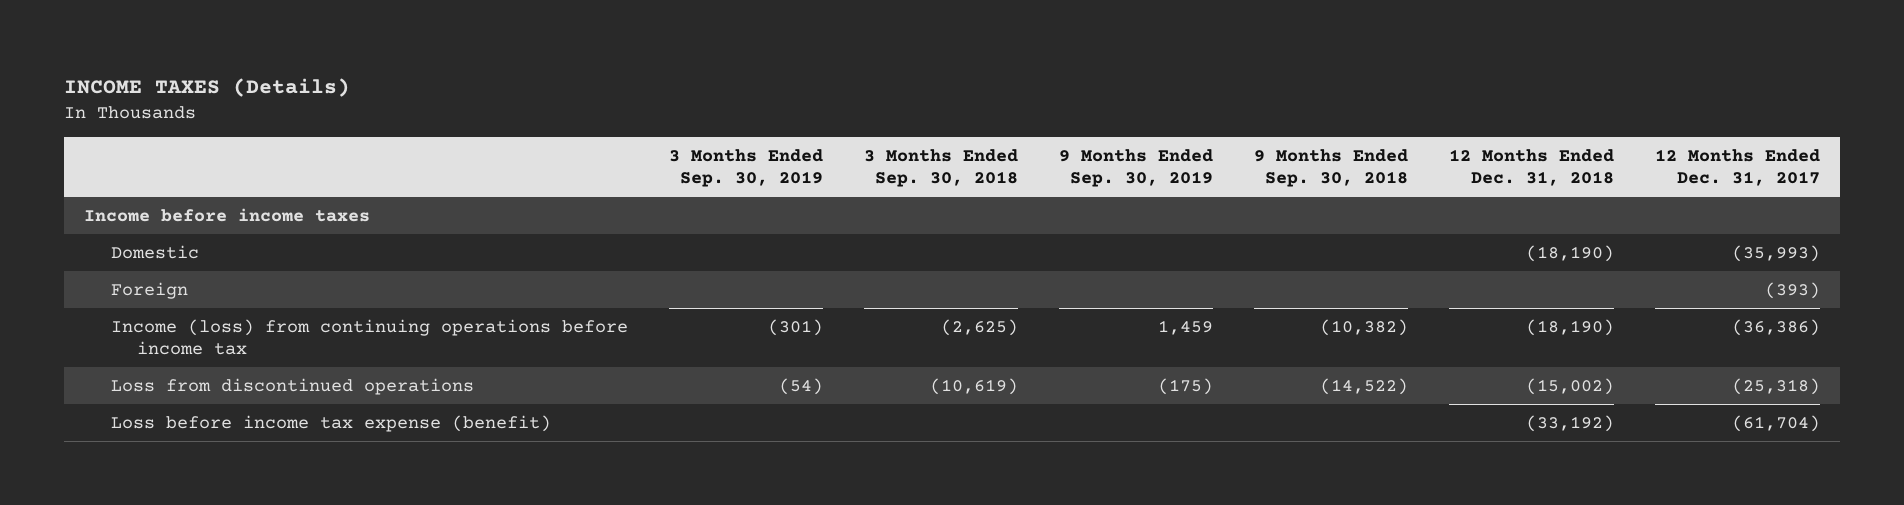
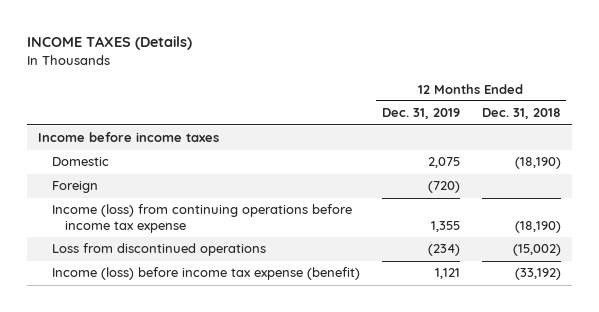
- | 3 Months Ended Sep. 30, 2019 | 3 Months Ended Sep. 30, 2018 | 9 Months Ended Sep. 30, 2019 | 9 Months Ended Sep. 30, 2018 | 12 Months Ended Dec. 31, 2018 | 12 Months Ended Dec. 31, 2017
+ | 12 Months Ended Dec. 31, 2019 | 12 Months Ended Dec. 31, 2018
- Income (loss) from continuing operations before income tax | (301) | (2,625) | 1,459 | (10,382) | (18,190) | (36,386)
+ Income (loss) from continuing operations before income tax expense | 1,355 | (18,190)
- Loss before income tax expense (benefit) | | | | | (33,192) | (61,704)
+ Income (loss) before income tax expense (benefit) | 1,121 | (33,192)

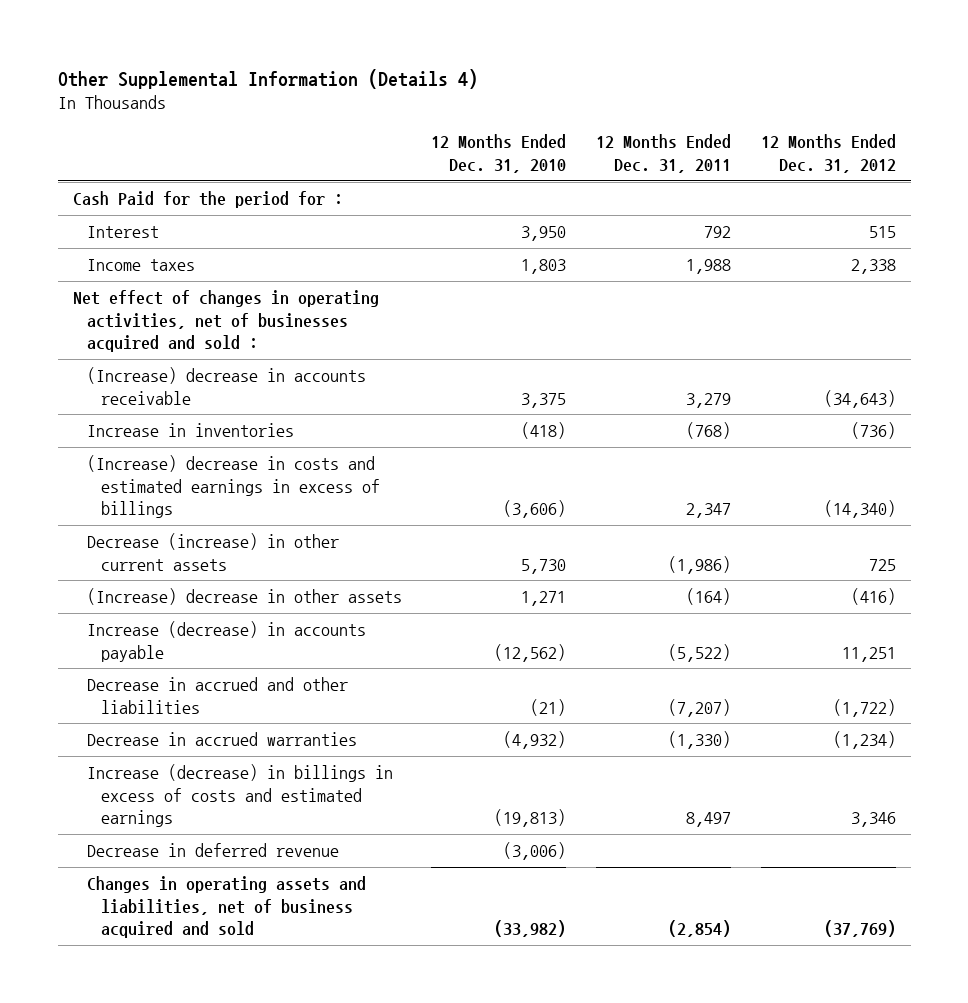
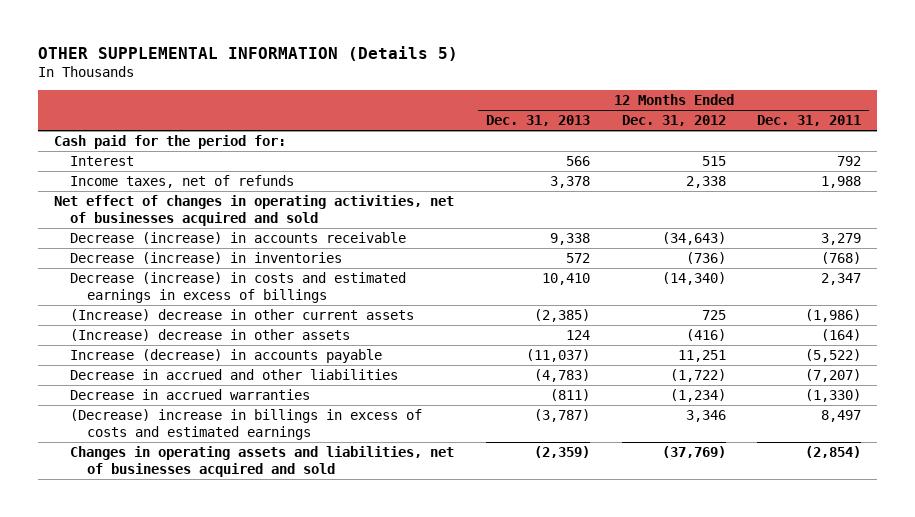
- Other Supplemental Information (Details 4)
+ OTHER SUPPLEMENTAL INFORMATION (Details 5)
- | 12 Months Ended Dec. 31, 2010 | 12 Months Ended Dec. 31, 2011 | 12 Months Ended Dec. 31, 2012
+ | 12 Months Ended Dec. 31, 2013 | 12 Months Ended Dec. 31, 2012 | 12 Months Ended Dec. 31, 2011
- Cash Paid for the period for :
+ Cash paid for the period for:
- Income taxes | 1,803 | 1,988 | 2,338
- Net effect of changes in operating activities, net of businesses acquired and sold :
- (Increase) decrease in accounts receivable | 3,375 | 3,279 | (34,643)
- Increase in inventories | (418) | (768) | (736)
- (Increase) decrease in costs and estimated earnings in excess of billings | (3,606) | 2,347 | (14,340)
- Decrease (increase) in other current assets | 5,730 | (1,986) | 725
+ Income taxes, net of refunds | 3,378 | 2,338 | 1,988
+ Net effect of changes in operating activities, net of businesses acquired and sold
+ Decrease (increase) in accounts receivable | 9,338 | (34,643) | 3,279
+ Decrease (increase) in inventories | 572 | (736) | (768)
+ Decrease (increase) in costs and estimated earnings in excess of billings | 10,410 | (14,340) | 2,347
+ (Increase) decrease in other current assets | (2,385) | 725 | (1,986)
- Increase (decrease) in billings in excess of costs and estimated earnings | (19,813) | 8,497 | 3,346
- Decrease in deferred revenue | (3,006) | |
- Changes in operating assets and liabilities, net of business acquired and sold | (33,982) | (2,854) | (37,769)
+ (Decrease) increase in billings in excess of costs and estimated earnings | (3,787) | 3,346 | 8,497
+ Changes in operating assets and liabilities, net of businesses acquired and sold | (2,359) | (37,769) | (2,854)

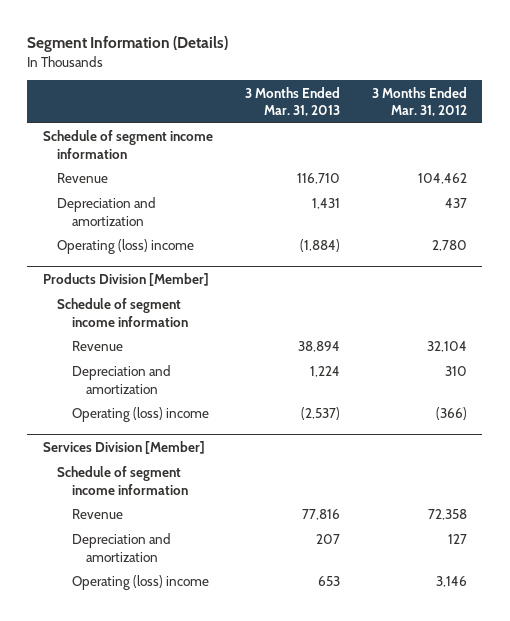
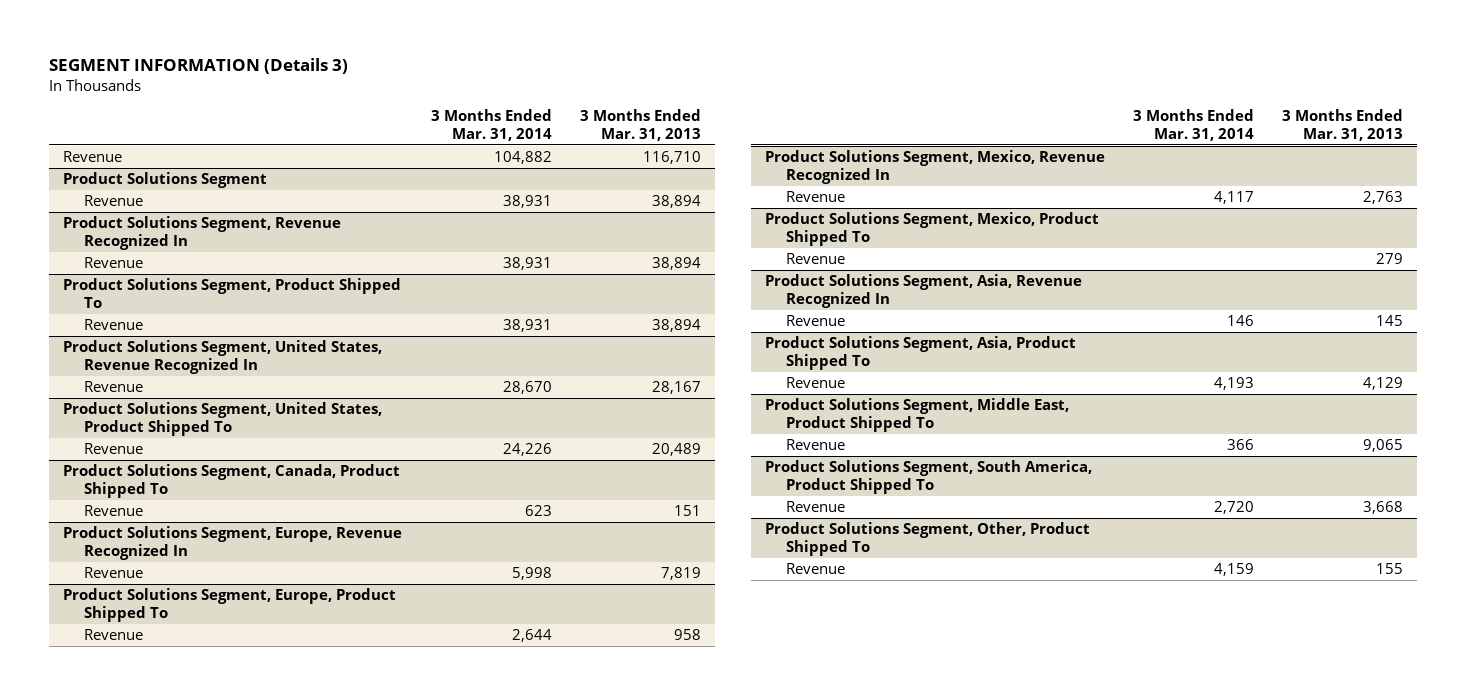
- Segment Information (Details)
+ SEGMENT INFORMATION (Details 3)
- | 3 Months Ended Mar. 31, 2013 | 3 Months Ended Mar. 31, 2012
+ | 3 Months Ended Mar. 31, 2014 | 3 Months Ended Mar. 31, 2013
- Schedule of segment income information
- Depreciation and amortization | 1,431 | 437
- Operating (loss) income | (1,884) | 2,780
- Products Division [Member]
- Schedule of segment income information
+ Product Solutions Segment
- Depreciation and amortization | 1,224 | 310
- Operating (loss) income | (2,537) | (366)
- Services Division [Member]
- Schedule of segment income information
- Revenue | 77,816 | 72,358
- Depreciation and amortization | 207 | 127
- Operating (loss) income | 653 | 3,146
+ Product Solutions Segment, Revenue Recognized In
+ Revenue | 38,931 | 38,894
+ Product Solutions Segment, Product Shipped To
+ Revenue | 38,931 | 38,894
+ Product Solutions Segment, United States, Revenue Recognized In
+ Revenue | 28,670 | 28,167
+ Product Solutions Segment, United States, Product Shipped To
+ Revenue | 24,226 | 20,489
+ Product Solutions Segment, Canada, Product Shipped To
+ Revenue | 623 | 151
+ Product Solutions Segment, Europe, Revenue Recognized In
+ Revenue | 5,998 | 7,819
+ Product Solutions Segment, Europe, Product Shipped To
+ Revenue | 2,644 | 958
+ Product Solutions Segment, Mexico, Revenue Recognized In
+ Revenue | 4,117 | 2,763
+ Product Solutions Segment, Mexico, Product Shipped To
+ Revenue | | 279
+ Product Solutions Segment, Asia, Revenue Recognized In
+ Revenue | 146 | 145
+ Product Solutions Segment, Asia, Product Shipped To
+ Revenue | 4,193 | 4,129
+ Product Solutions Segment, Middle East, Product Shipped To
+ Revenue | 366 | 9,065
+ Product Solutions Segment, South America, Product Shipped To
+ Revenue | 2,720 | 3,668
+ Product Solutions Segment, Other, Product Shipped To
+ Revenue | 4,159 | 155

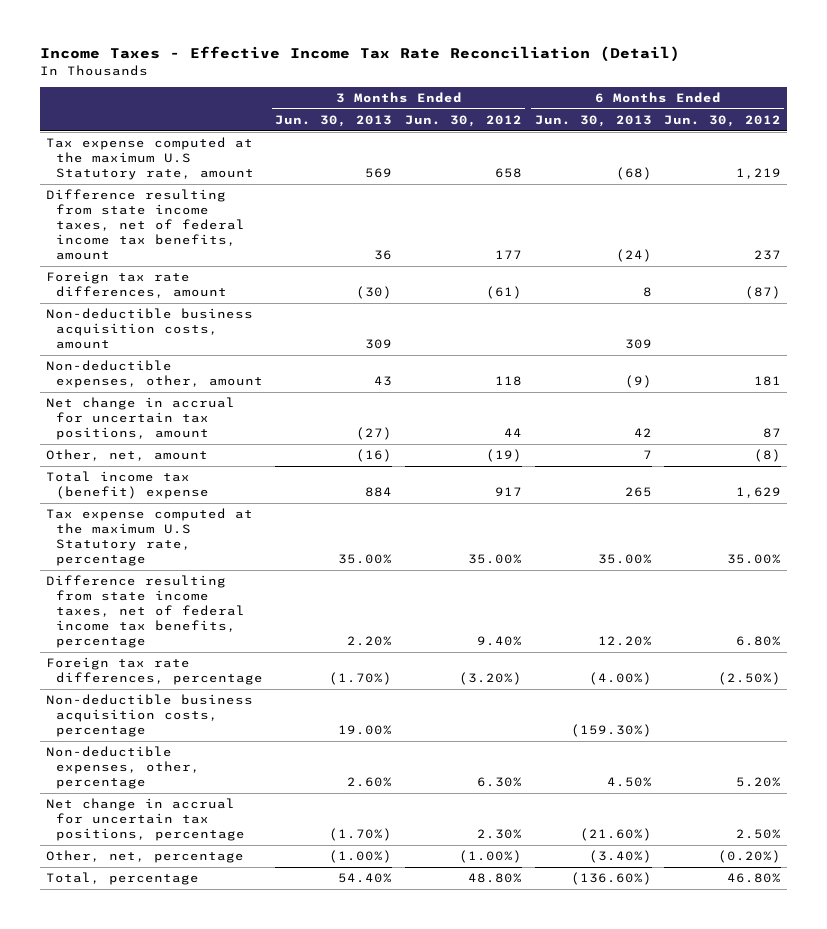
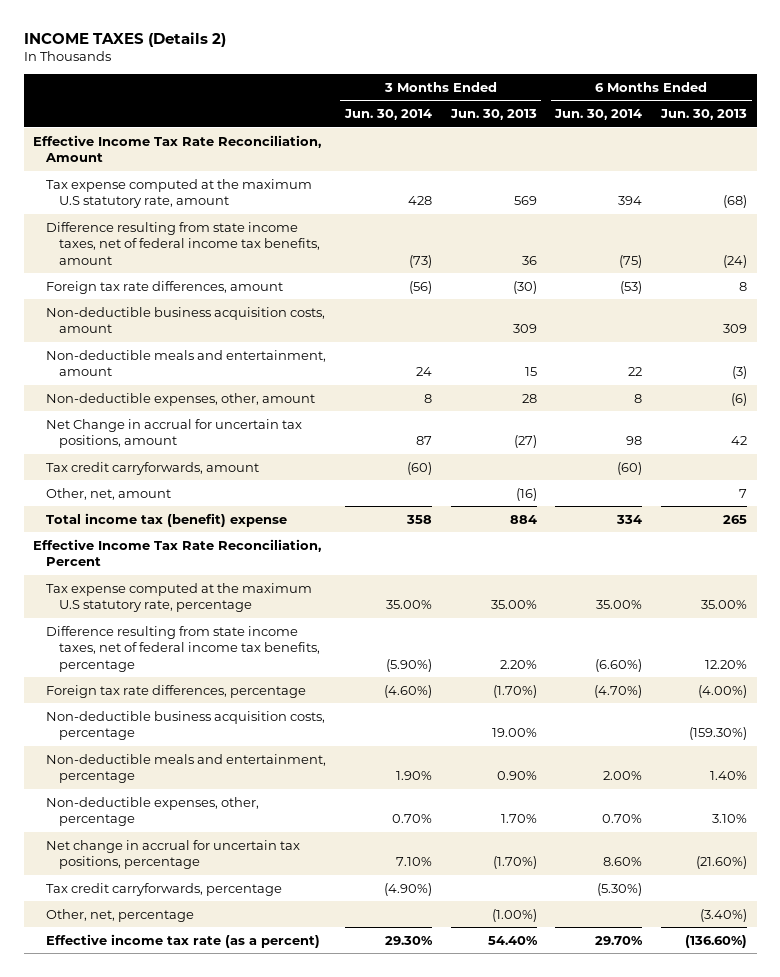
- Income Taxes - Effective Income Tax Rate Reconciliation (Detail)
+ INCOME TAXES (Details 2)
- | 3 Months Ended Jun. 30, 2013 | 3 Months Ended Jun. 30, 2012 | 6 Months Ended Jun. 30, 2013 | 6 Months Ended Jun. 30, 2012
+ | 3 Months Ended Jun. 30, 2014 | 3 Months Ended Jun. 30, 2013 | 6 Months Ended Jun. 30, 2014 | 6 Months Ended Jun. 30, 2013
- Tax expense computed at the maximum U.S Statutory rate, amount | 569 | 658 | (68) | 1,219
+ Effective Income Tax Rate Reconciliation, Amount
+ Tax expense computed at the maximum U.S statutory rate, amount | 428 | 569 | 394 | (68)
- Non-deductible expenses, other, amount | 43 | 118 | (9) | 181
- Net change in accrual for uncertain tax positions, amount | (27) | 44 | 42 | 87
+ Non-deductible meals and entertainment, amount | 24 | 15 | 22 | (3)
+ Non-deductible expenses, other, amount | 8 | 28 | 8 | (6)
+ Net Change in accrual for uncertain tax positions, amount | 87 | (27) | 98 | 42
+ Tax credit carryforwards, amount | (60) | | (60) |
- Tax expense computed at the maximum U.S Statutory rate, percentage | 35.00% | 35.00% | 35.00% | 35.00%
+ Effective Income Tax Rate Reconciliation, Percent
+ Tax expense computed at the maximum U.S statutory rate, percentage | 35.00% | 35.00% | 35.00% | 35.00%
- Non-deductible expenses, other, percentage | 2.60% | 6.30% | 4.50% | 5.20%
+ Non-deductible meals and entertainment, percentage | 1.90% | 0.90% | 2.00% | 1.40%
+ Non-deductible expenses, other, percentage | 0.70% | 1.70% | 0.70% | 3.10%
+ Tax credit carryforwards, percentage | (4.90%) | | (5.30%) |
- Total, percentage | 54.40% | 48.80% | (136.60%) | 46.80%
+ Effective income tax rate (as a percent) | 29.30% | 54.40% | 29.70% | (136.60%)

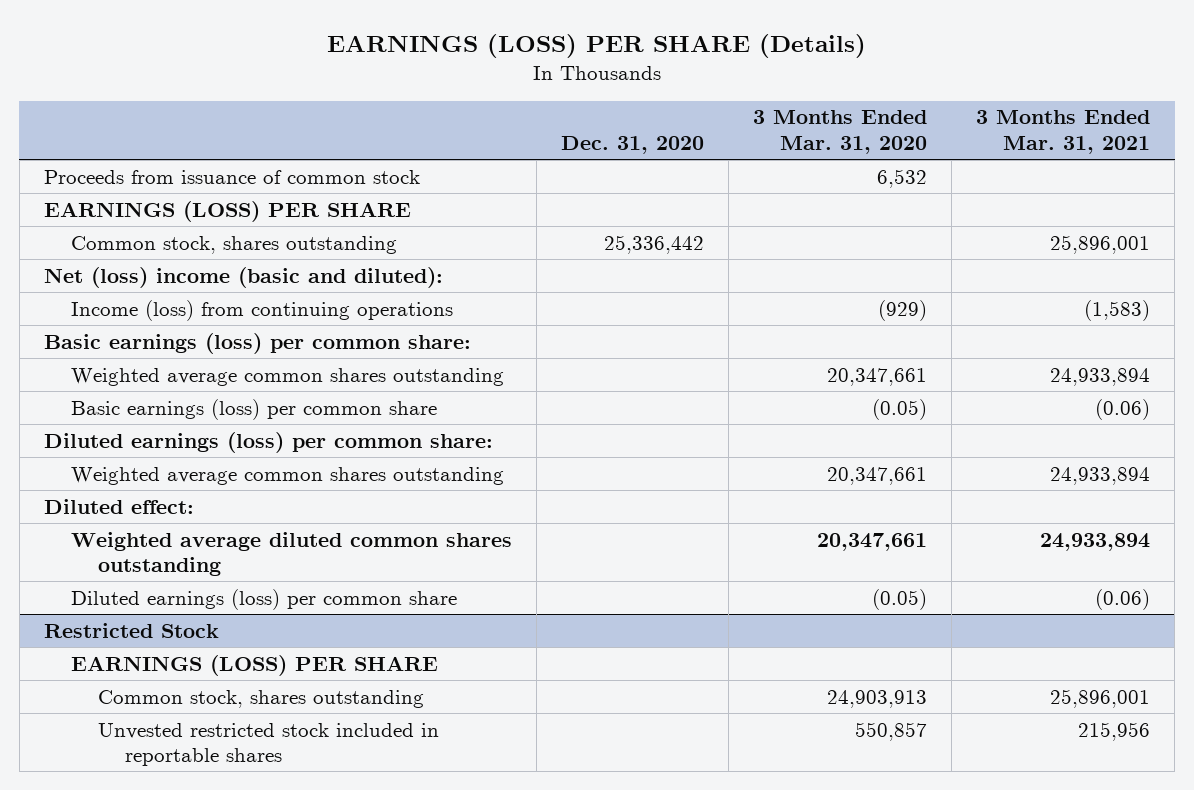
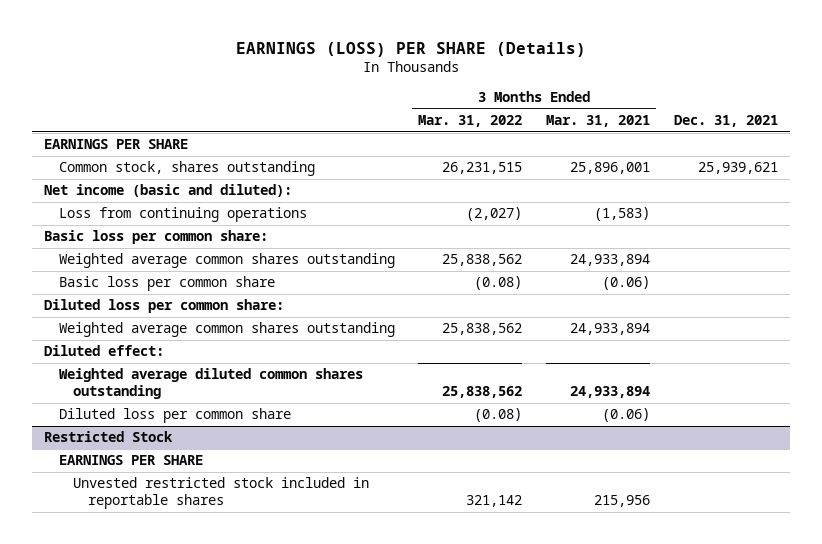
- | Dec. 31, 2020 | 3 Months Ended Mar. 31, 2020 | 3 Months Ended Mar. 31, 2021
+ | 3 Months Ended Mar. 31, 2022 | 3 Months Ended Mar. 31, 2021 | Dec. 31, 2021
- Proceeds from issuance of common stock | | 6,532 |
- EARNINGS (LOSS) PER SHARE
+ EARNINGS PER SHARE
- Net (loss) income (basic and diluted):
- Income (loss) from continuing operations | | (929) | (1,583)
- Basic earnings (loss) per common share:
+ Net income (basic and diluted):
+ Loss from continuing operations | (2,027) | (1,583) |
+ Basic loss per common share:
- Basic earnings (loss) per common share | | (0.05) | (0.06)
- Diluted earnings (loss) per common share:
+ Basic loss per common share | (0.08) | (0.06) |
+ Diluted loss per common share:
- Diluted earnings (loss) per common share | | (0.05) | (0.06)
+ Diluted loss per common share | (0.08) | (0.06) |
@ Restricted Stock
- EARNINGS (LOSS) PER SHARE
- Common stock, shares outstanding | | 24,903,913 | 25,896,001
+ EARNINGS PER SHARE

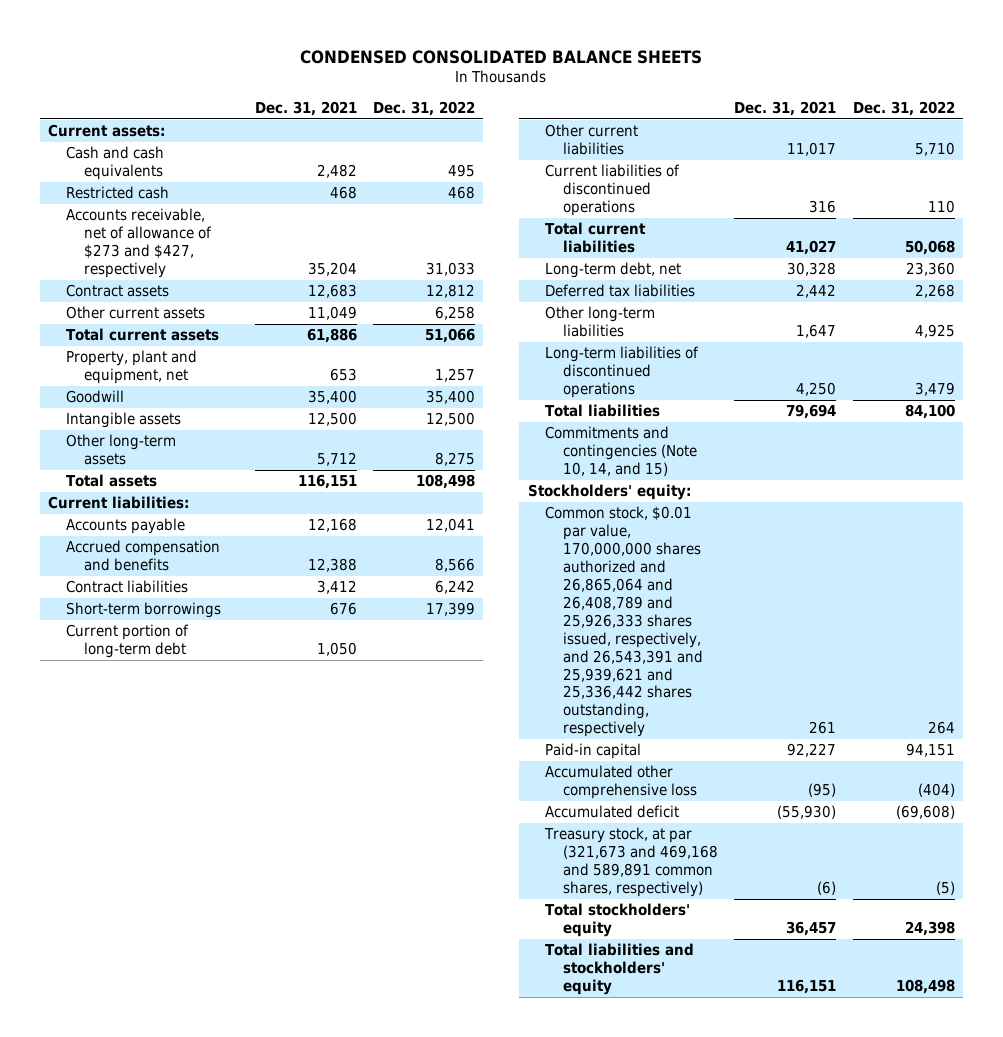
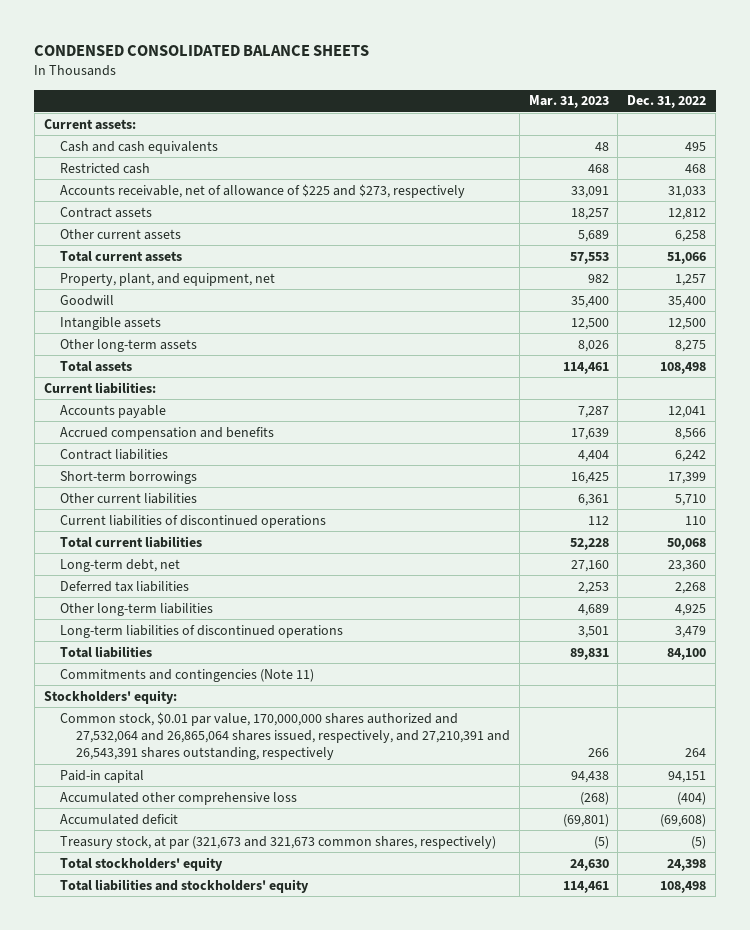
- | Dec. 31, 2021 | Dec. 31, 2022
+ | Mar. 31, 2023 | Dec. 31, 2022
- Accounts receivable, net of allowance of $273 and $427, respectively | 35,204 | 31,033
+ Accounts receivable, net of allowance of $225 and $273, respectively | 33,091 | 31,033
- Property, plant and equipment, net | 653 | 1,257
+ Property, plant, and equipment, net | 982 | 1,257
- Current portion of long-term debt | 1,050 |
- Commitments and contingencies (Note 10, 14, and 15)
+ Commitments and contingencies (Note 11)
- Common stock, $0.01 par value, 170,000,000 shares authorized and 26,865,064 and 26,408,789 and 25,926,333 shares issued, respectively, and 26,543,391 and 25,939,621 and 25,336,442 shares outstanding, respectively | 261 | 264
+ Common stock, $0.01 par value, 170,000,000 shares authorized and 27,532,064 and 26,865,064 shares issued, respectively, and 27,210,391 and 26,543,391 shares outstanding, respectively | 266 | 264
- Treasury stock, at par (321,673 and 469,168 and 589,891 common shares, respectively) | (6) | (5)
+ Treasury stock, at par (321,673 and 321,673 common shares, respectively) | (5) | (5)

